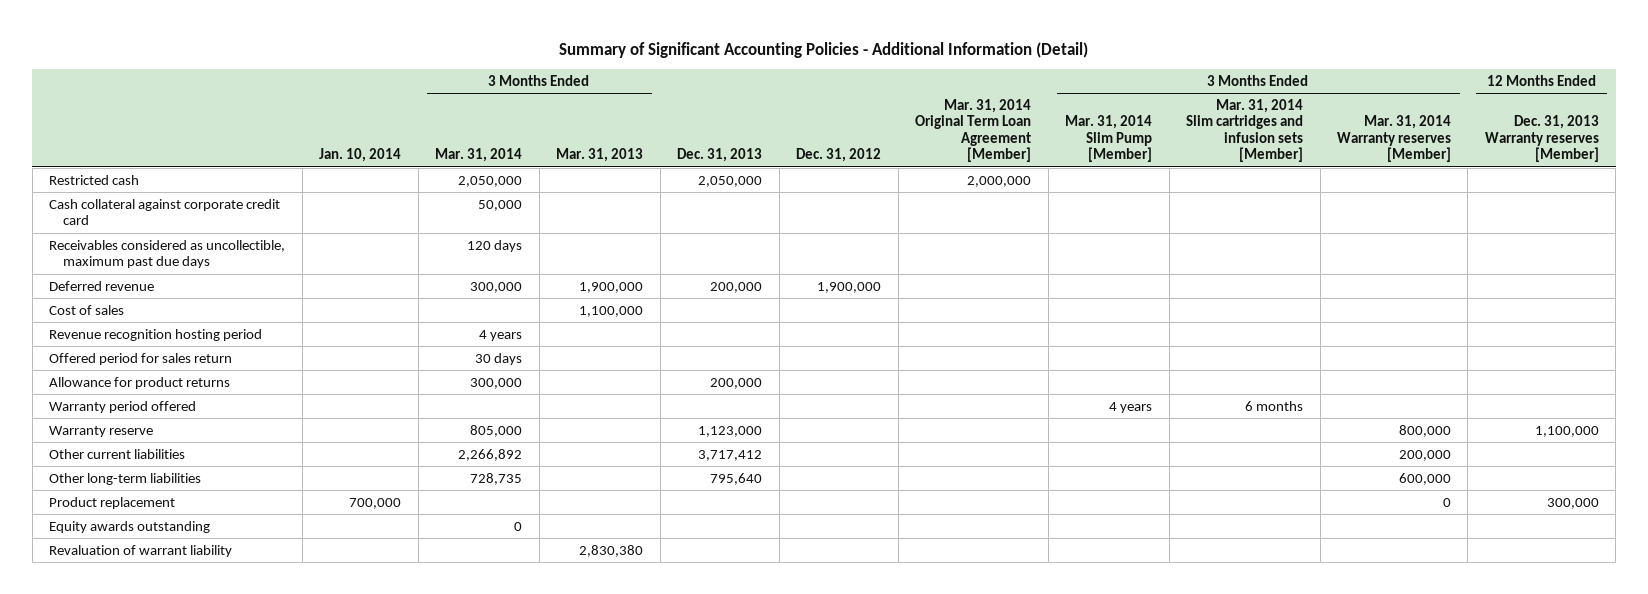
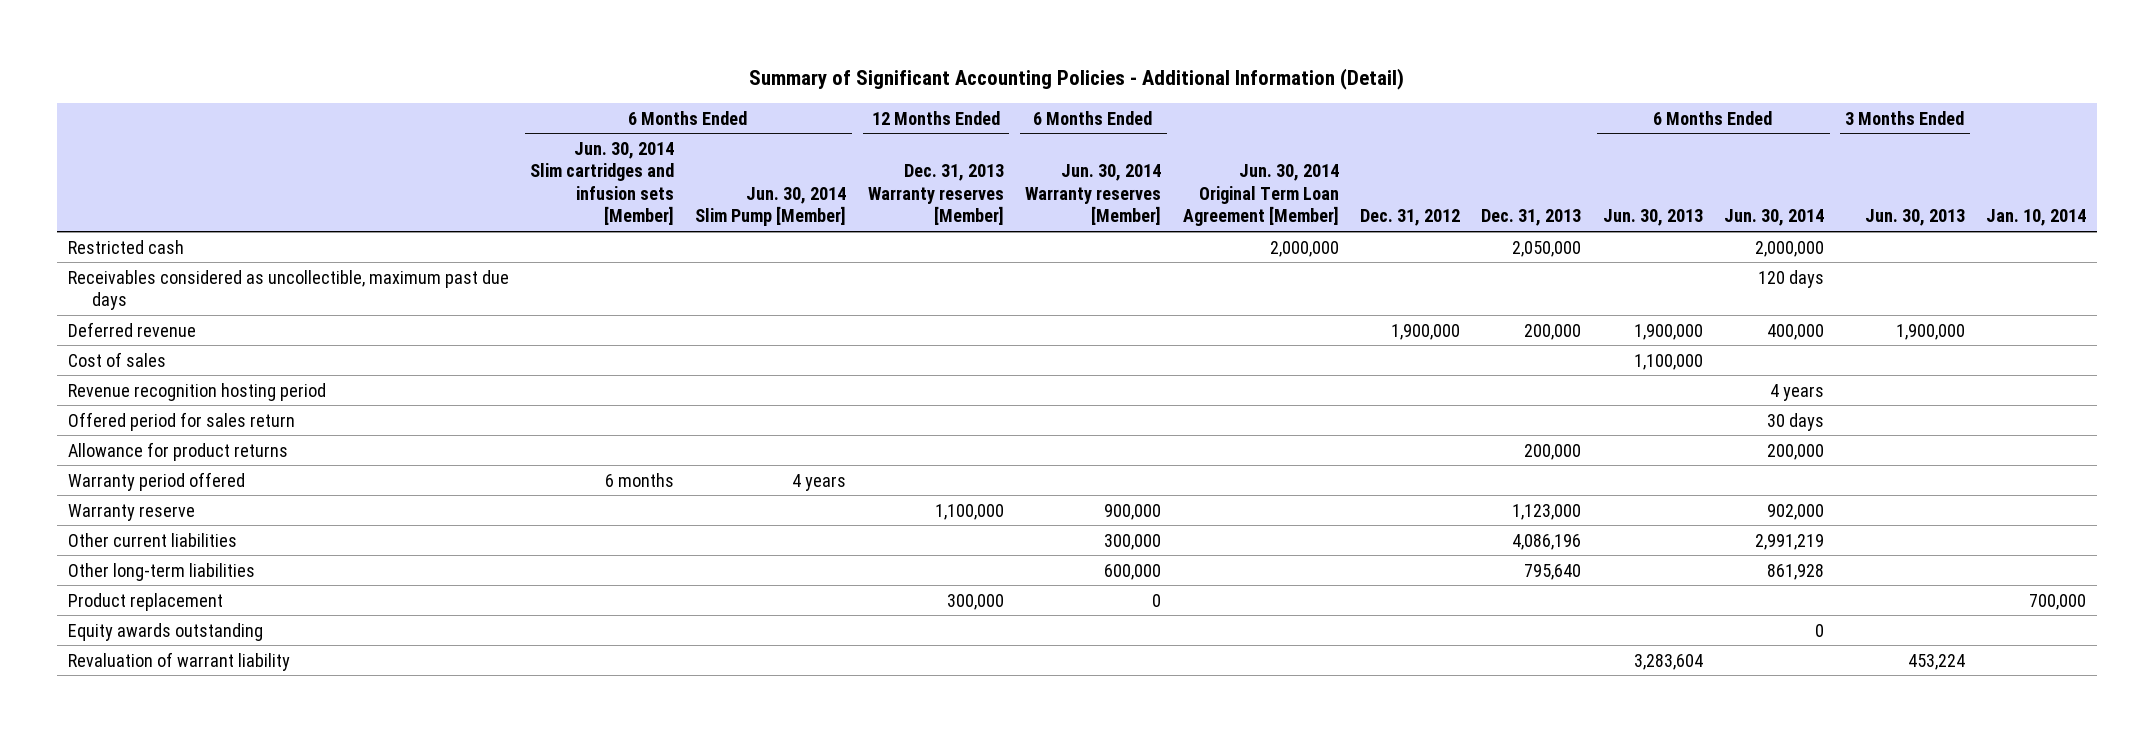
- | Jan. 10, 2014 | 3 Months Ended Mar. 31, 2014 | 3 Months Ended Mar. 31, 2013 | Dec. 31, 2013 | Dec. 31, 2012 | Mar. 31, 2014 Original Term Loan Agreement [Member] | 3 Months Ended Mar. 31, 2014 Slim Pump [Member] | 3 Months Ended Mar. 31, 2014 Slim cartridges and infusion sets [Member] | 3 Months Ended Mar. 31, 2014 Warranty reserves [Member] | 12 Months Ended Dec. 31, 2013 Warranty reserves [Member]
+ | 6 Months Ended Jun. 30, 2014 Slim cartridges and infusion sets [Member] | 6 Months Ended Jun. 30, 2014 Slim Pump [Member] | 12 Months Ended Dec. 31, 2013 Warranty reserves [Member] | 6 Months Ended Jun. 30, 2014 Warranty reserves [Member] | Jun. 30, 2014 Original Term Loan Agreement [Member] | Dec. 31, 2012 | Dec. 31, 2013 | 6 Months Ended Jun. 30, 2013 | 6 Months Ended Jun. 30, 2014 | 3 Months Ended Jun. 30, 2013 | Jan. 10, 2014
- Cash collateral against corporate credit card | | 50,000 | | | | | | | |
- Other current liabilities | | 2,266,892 | | 3,717,412 | | | | | 200,000 |
+ Other current liabilities | | | | 300,000 | | | 4,086,196 | | 2,991,219 | |

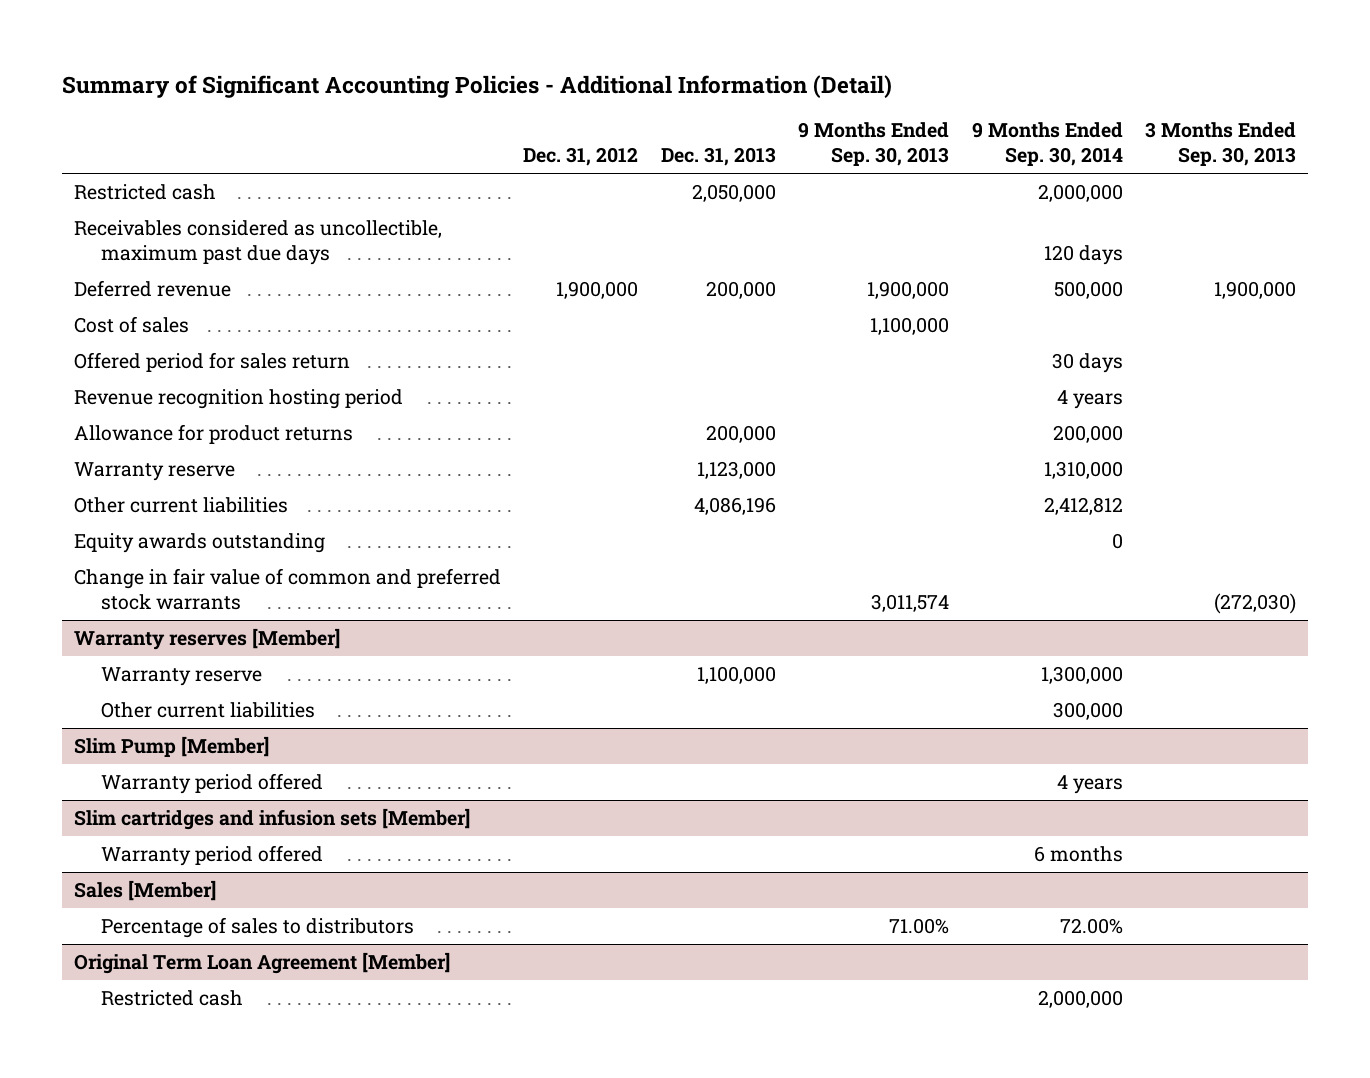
- | 6 Months Ended Jun. 30, 2014 Slim cartridges and infusion sets [Member] | 6 Months Ended Jun. 30, 2014 Slim Pump [Member] | 12 Months Ended Dec. 31, 2013 Warranty reserves [Member] | 6 Months Ended Jun. 30, 2014 Warranty reserves [Member] | Jun. 30, 2014 Original Term Loan Agreement [Member] | Dec. 31, 2012 | Dec. 31, 2013 | 6 Months Ended Jun. 30, 2013 | 6 Months Ended Jun. 30, 2014 | 3 Months Ended Jun. 30, 2013 | Jan. 10, 2014
+ | Dec. 31, 2012 | Dec. 31, 2013 | 9 Months Ended Sep. 30, 2013 | 9 Months Ended Sep. 30, 2014 | 3 Months Ended Sep. 30, 2013
moved down: Revenue recognition hosting period | | | | 4 years |
- Warranty period offered | 6 months | 4 years | | | | | | | | |
- Other long-term liabilities | | | | 600,000 | | | 795,640 | | 861,928 | |
- Product replacement | | | 300,000 | 0 | | | | | | | 700,000
- Revaluation of warrant liability | | | | | | | | 3,283,604 | | 453,224 |
+ Change in fair value of common and preferred stock warrants | | | 3,011,574 | | (272,030)
+ Warranty reserves [Member]
+ Warranty reserve | | 1,100,000 | | 1,300,000 |
+ Other current liabilities | | | | 300,000 |
+ Slim Pump [Member]
+ Warranty period offered | | | | 4 years |
+ Slim cartridges and infusion sets [Member]
+ Warranty period offered | | | | 6 months |
+ Sales [Member]
+ Percentage of sales to distributors | | | 71.00% | 72.00% |
+ Original Term Loan Agreement [Member]
+ Restricted cash | | | | 2,000,000 |

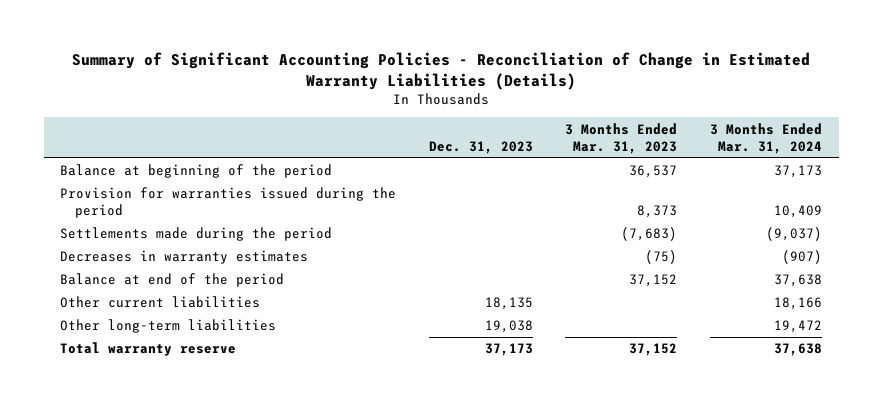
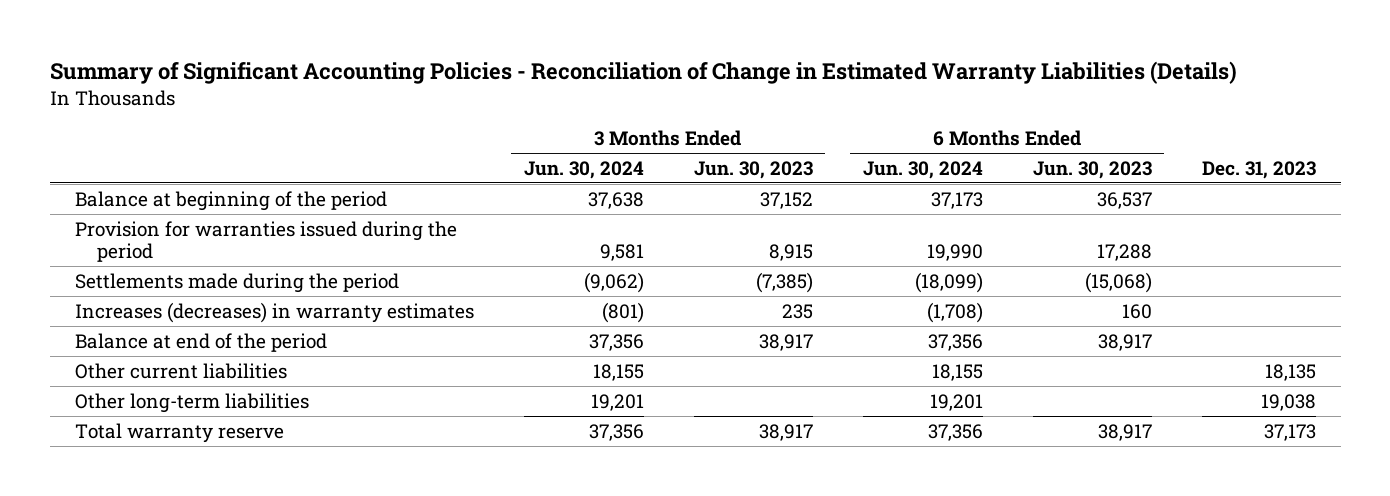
- | Dec. 31, 2023 | 3 Months Ended Mar. 31, 2023 | 3 Months Ended Mar. 31, 2024
+ | 3 Months Ended Jun. 30, 2024 | 3 Months Ended Jun. 30, 2023 | 6 Months Ended Jun. 30, 2024 | 6 Months Ended Jun. 30, 2023 | Dec. 31, 2023
- Decreases in warranty estimates | | (75) | (907)
+ Increases (decreases) in warranty estimates | (801) | 235 | (1,708) | 160 |

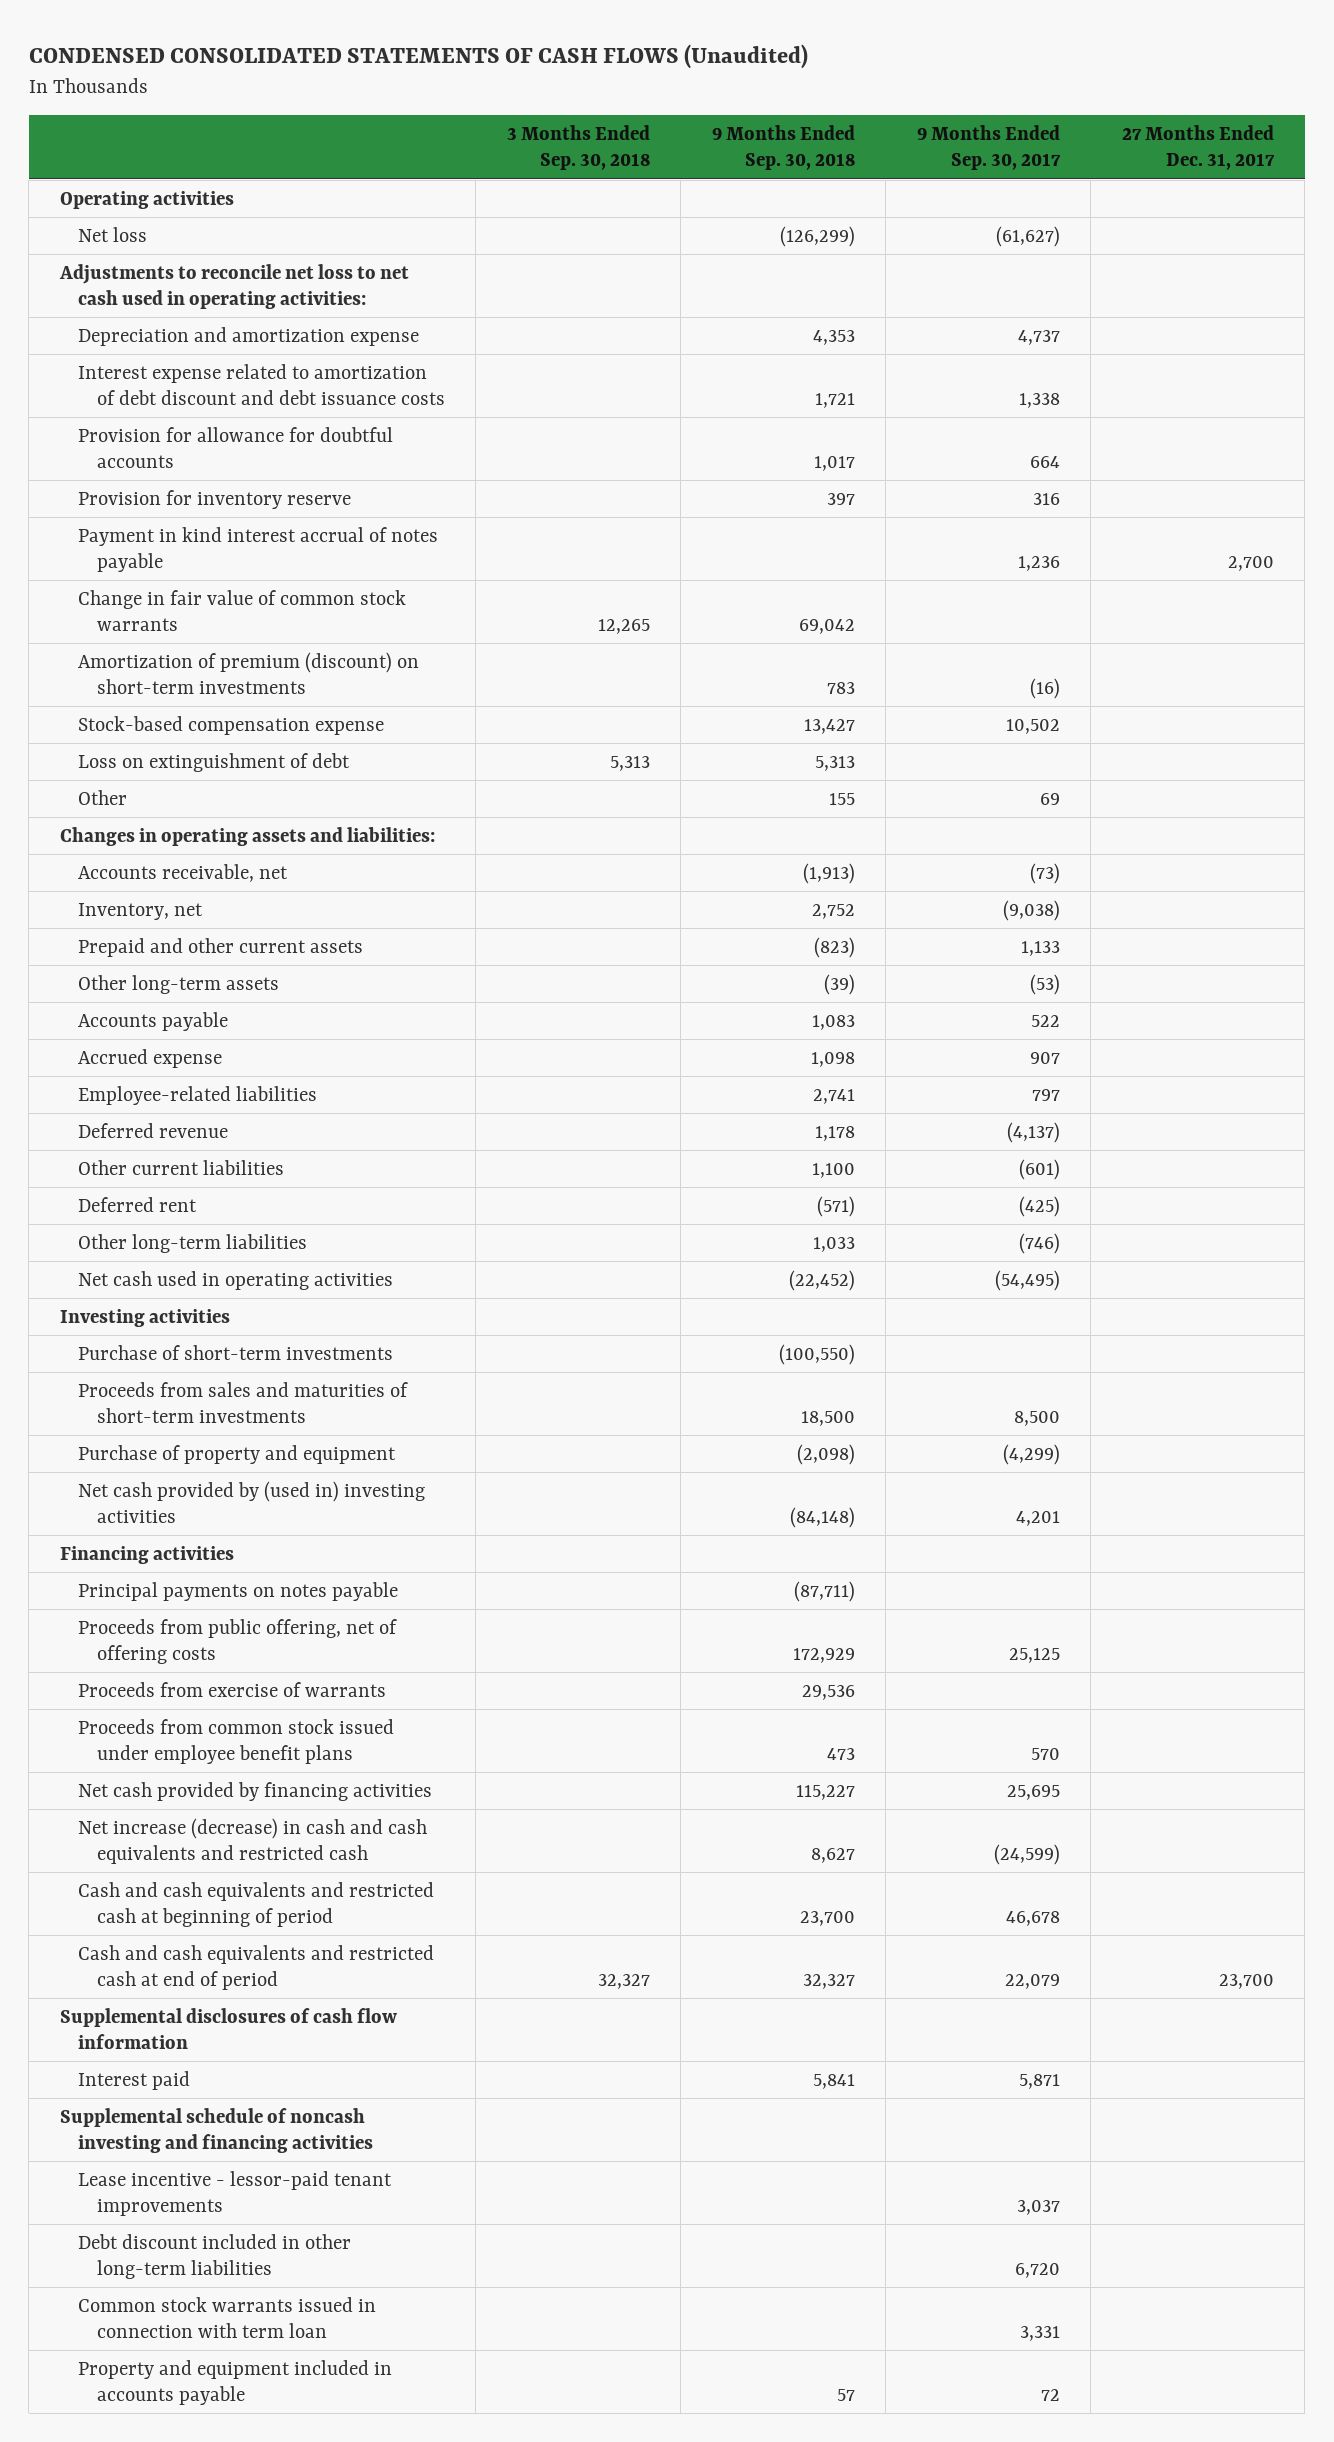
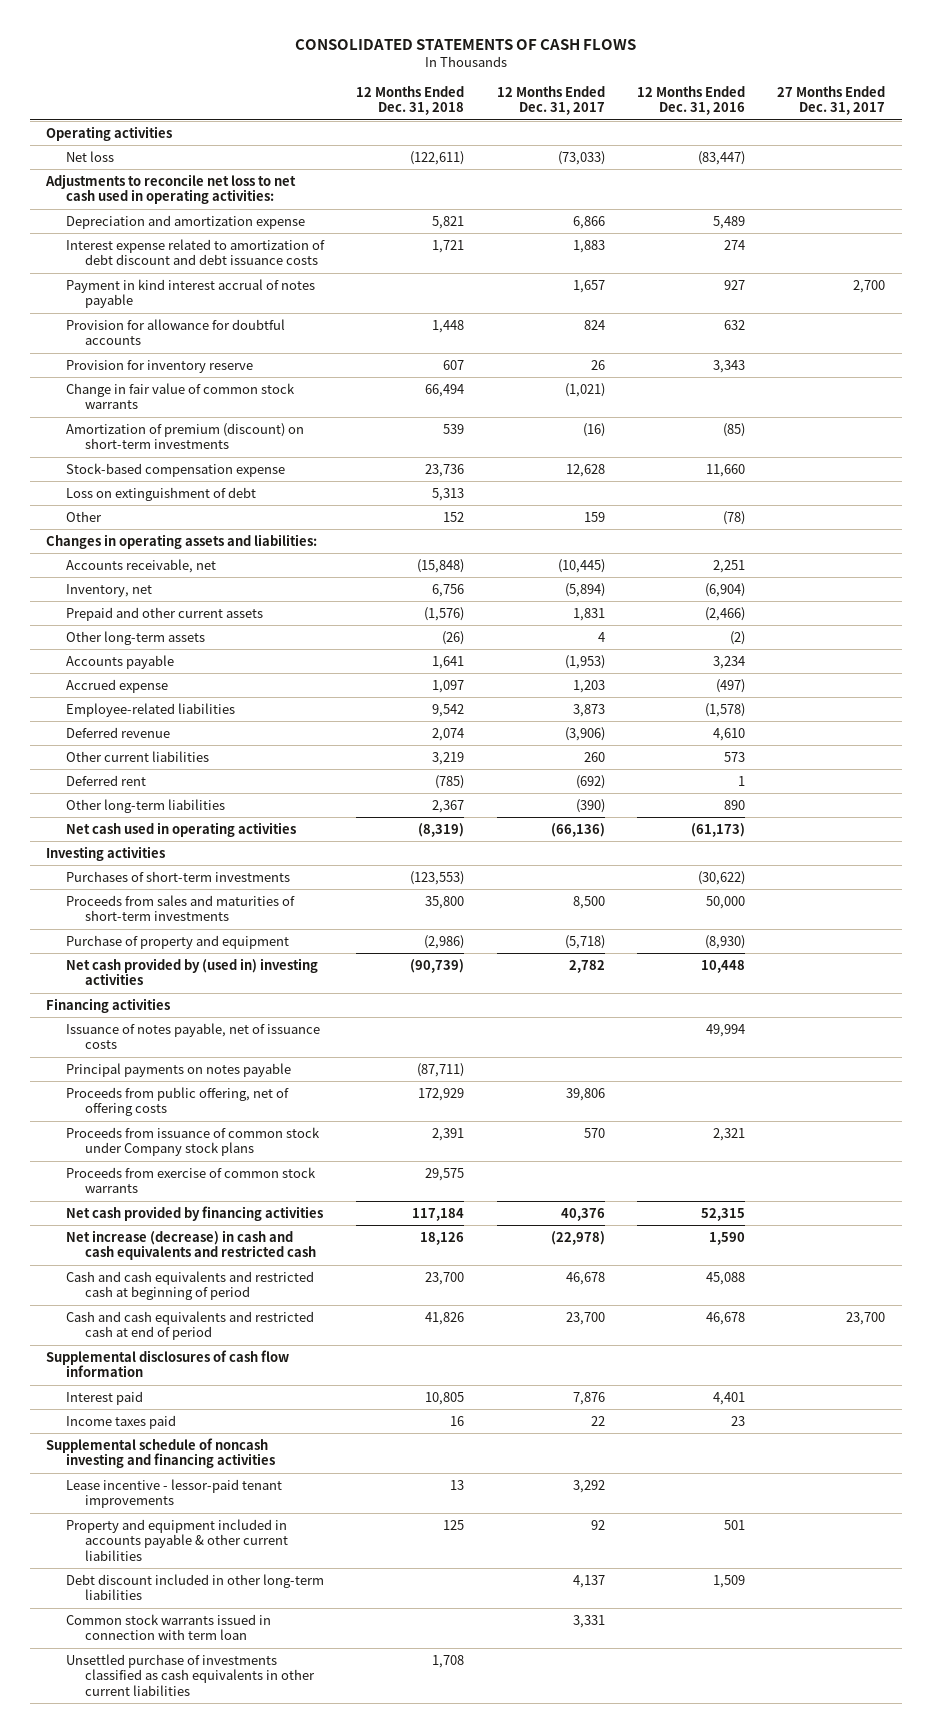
- CONDENSED CONSOLIDATED STATEMENTS OF CASH FLOWS (Unaudited)
+ CONSOLIDATED STATEMENTS OF CASH FLOWS
- | 3 Months Ended Sep. 30, 2018 | 9 Months Ended Sep. 30, 2018 | 9 Months Ended Sep. 30, 2017 | 27 Months Ended Dec. 31, 2017
+ | 12 Months Ended Dec. 31, 2018 | 12 Months Ended Dec. 31, 2017 | 12 Months Ended Dec. 31, 2016 | 27 Months Ended Dec. 31, 2017
moved up: Payment in kind interest accrual of notes payable | | 1,657 | 927 | 2,700
- Purchase of short-term investments | | (100,550) | |
+ Purchases of short-term investments | (123,553) | | (30,622) |
+ Issuance of notes payable, net of issuance costs | | | 49,994 |
- Proceeds from exercise of warrants | | 29,536 | |
- Proceeds from common stock issued under employee benefit plans | | 473 | 570 |
+ Proceeds from issuance of common stock under Company stock plans | 2,391 | 570 | 2,321 |
+ Proceeds from exercise of common stock warrants | 29,575 | | |
+ Income taxes paid | 16 | 22 | 23 |
+ Property and equipment included in accounts payable & other current liabilities | 125 | 92 | 501 |
- Property and equipment included in accounts payable | | 57 | 72 |
+ Unsettled purchase of investments classified as cash equivalents in other current liabilities | 1,708 | | |

